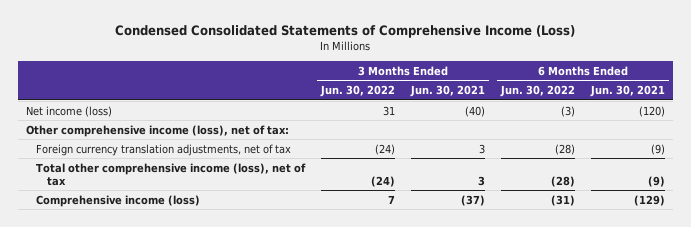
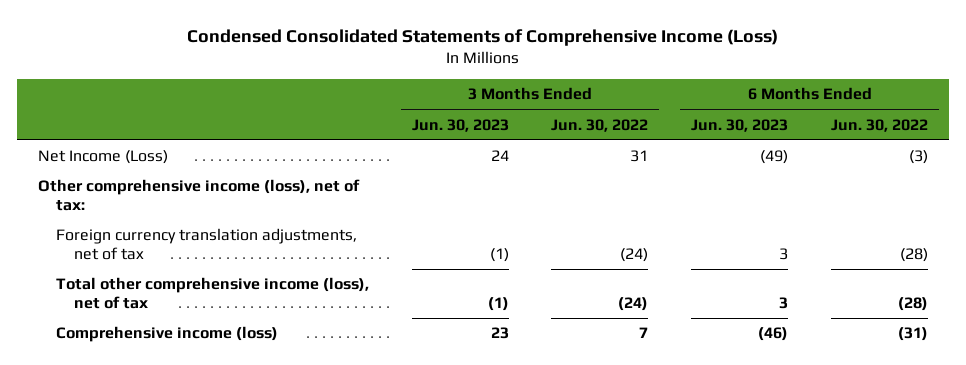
- | 3 Months Ended Jun. 30, 2022 | 3 Months Ended Jun. 30, 2021 | 6 Months Ended Jun. 30, 2022 | 6 Months Ended Jun. 30, 2021
+ | 3 Months Ended Jun. 30, 2023 | 3 Months Ended Jun. 30, 2022 | 6 Months Ended Jun. 30, 2023 | 6 Months Ended Jun. 30, 2022
- Net income (loss) | 31 | (40) | (3) | (120)
+ Net Income (Loss) | 24 | 31 | (49) | (3)

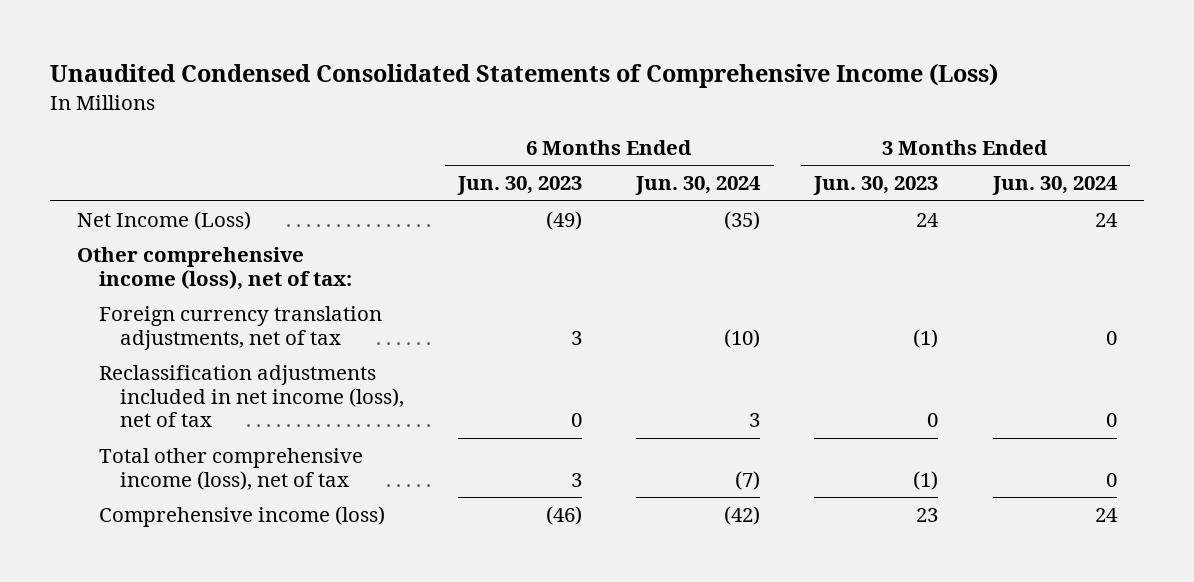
- Condensed Consolidated Statements of Comprehensive Income (Loss)
+ Unaudited Condensed Consolidated Statements of Comprehensive Income (Loss)
- | 3 Months Ended Jun. 30, 2023 | 3 Months Ended Jun. 30, 2022 | 6 Months Ended Jun. 30, 2023 | 6 Months Ended Jun. 30, 2022
+ | 6 Months Ended Jun. 30, 2023 | 6 Months Ended Jun. 30, 2024 | 3 Months Ended Jun. 30, 2023 | 3 Months Ended Jun. 30, 2024
+ Reclassification adjustments included in net income (loss), net of tax | 0 | 3 | 0 | 0

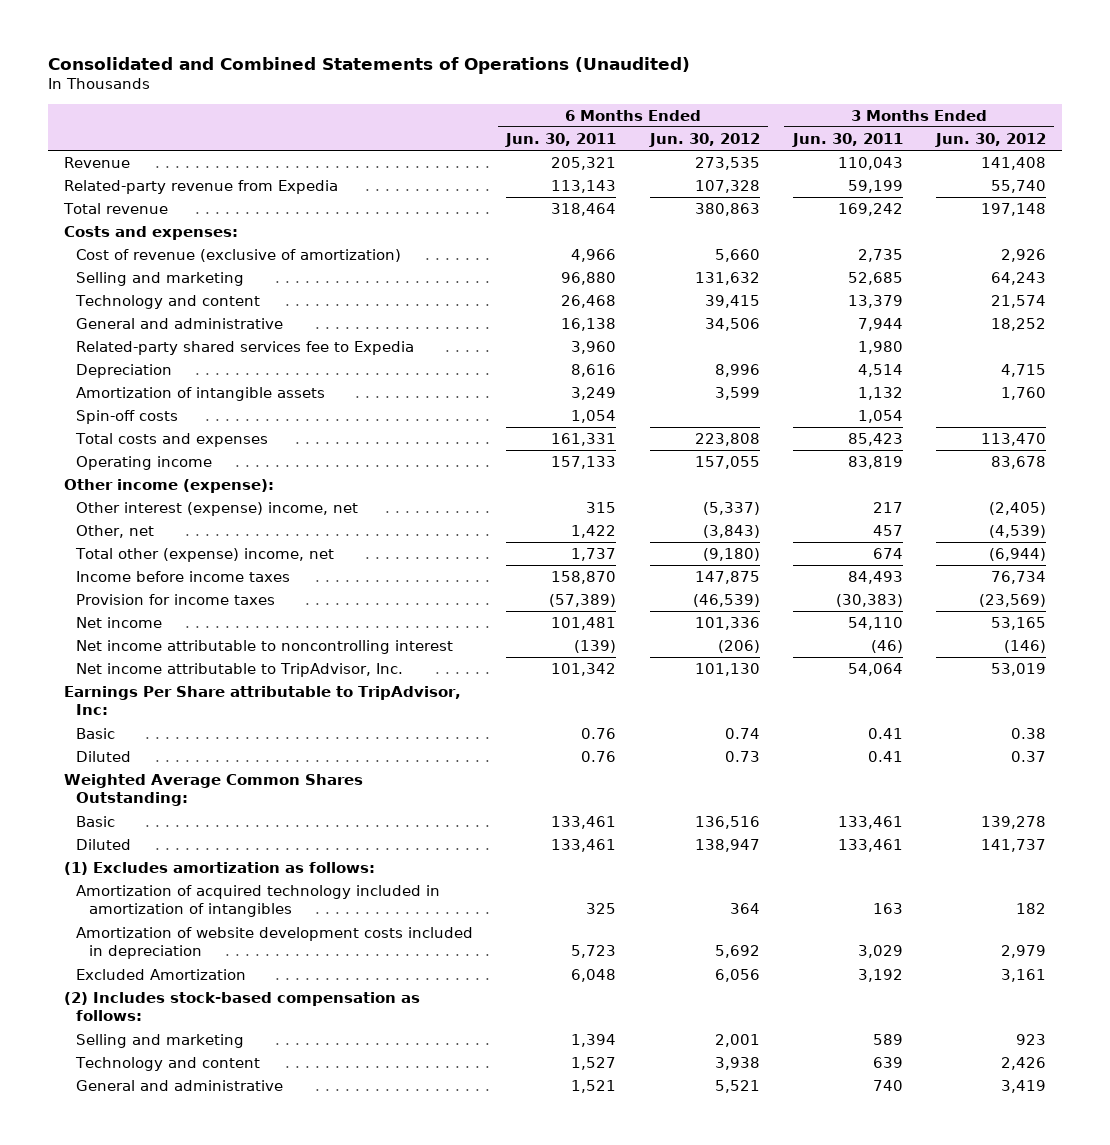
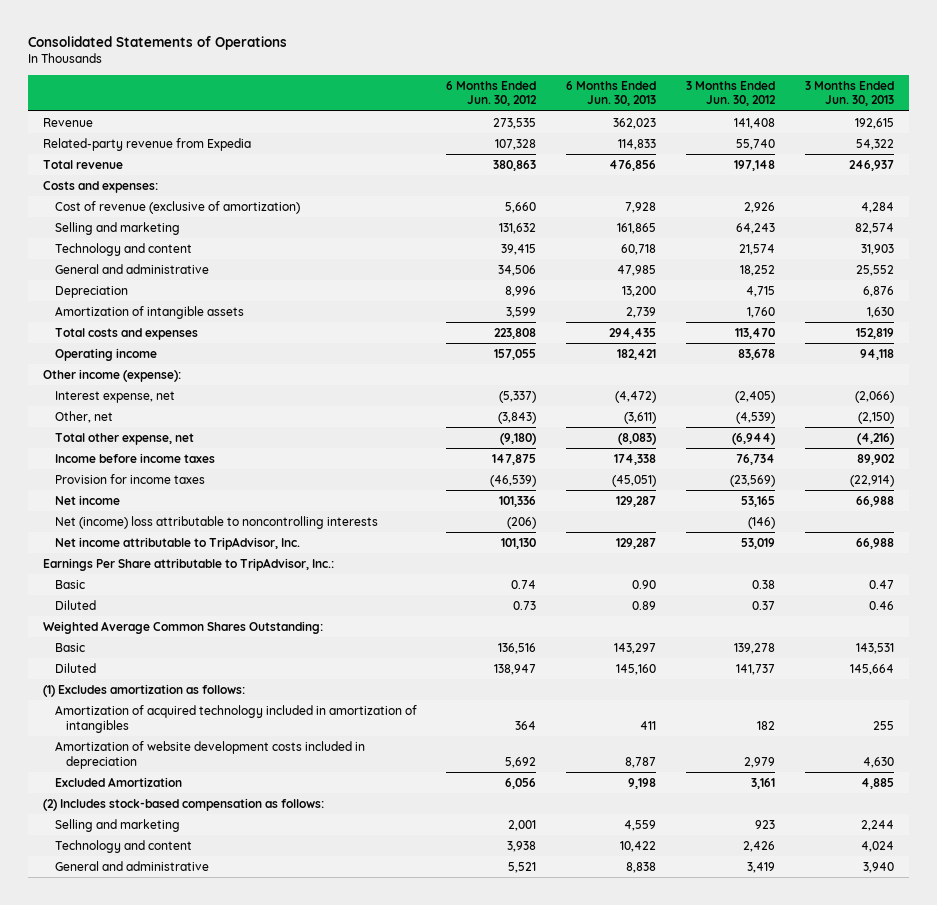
- Consolidated and Combined Statements of Operations (Unaudited)
+ Consolidated Statements of Operations
- | 6 Months Ended Jun. 30, 2011 | 6 Months Ended Jun. 30, 2012 | 3 Months Ended Jun. 30, 2011 | 3 Months Ended Jun. 30, 2012
+ | 6 Months Ended Jun. 30, 2012 | 6 Months Ended Jun. 30, 2013 | 3 Months Ended Jun. 30, 2012 | 3 Months Ended Jun. 30, 2013
- Related-party shared services fee to Expedia | 3,960 | | 1,980 |
- Spin-off costs | 1,054 | | 1,054 |
- Other interest (expense) income, net | 315 | (5,337) | 217 | (2,405)
+ Interest expense, net | (5,337) | (4,472) | (2,405) | (2,066)
- Total other (expense) income, net | 1,737 | (9,180) | 674 | (6,944)
+ Total other expense, net | (9,180) | (8,083) | (6,944) | (4,216)
- Net income attributable to noncontrolling interest | (139) | (206) | (46) | (146)
+ Net (income) loss attributable to noncontrolling interests | (206) | | (146) |
- Earnings Per Share attributable to TripAdvisor, Inc:
+ Earnings Per Share attributable to TripAdvisor, Inc.:

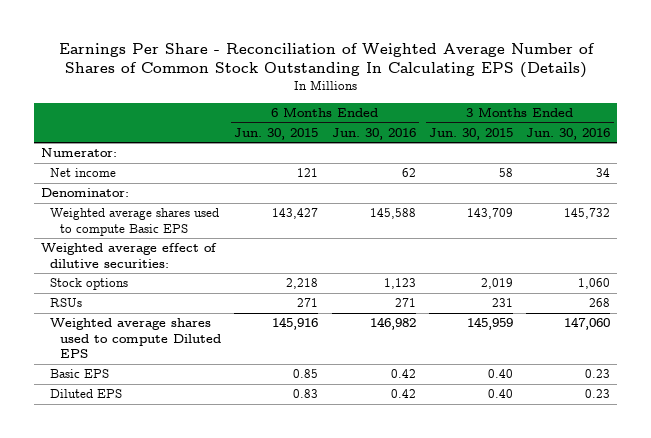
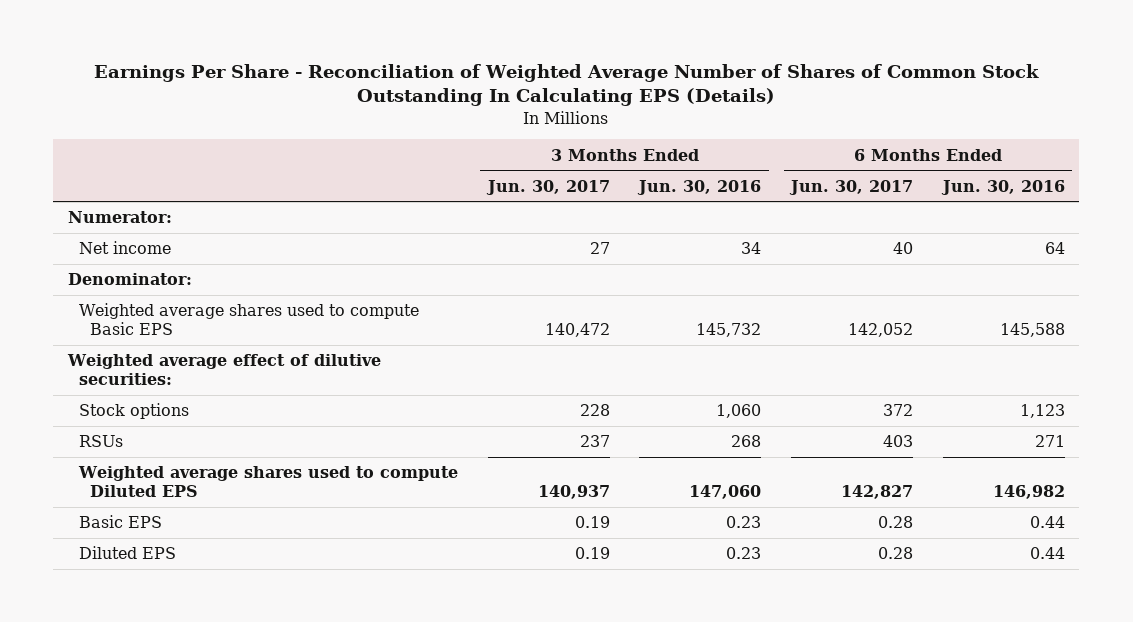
- | 6 Months Ended Jun. 30, 2015 | 6 Months Ended Jun. 30, 2016 | 3 Months Ended Jun. 30, 2015 | 3 Months Ended Jun. 30, 2016
+ | 3 Months Ended Jun. 30, 2017 | 3 Months Ended Jun. 30, 2016 | 6 Months Ended Jun. 30, 2017 | 6 Months Ended Jun. 30, 2016
- Net income | 121 | 62 | 58 | 34
+ Net income | 27 | 34 | 40 | 64
- Basic EPS | 0.85 | 0.42 | 0.40 | 0.23
- Diluted EPS | 0.83 | 0.42 | 0.40 | 0.23
+ Basic EPS | 0.19 | 0.23 | 0.28 | 0.44
+ Diluted EPS | 0.19 | 0.23 | 0.28 | 0.44

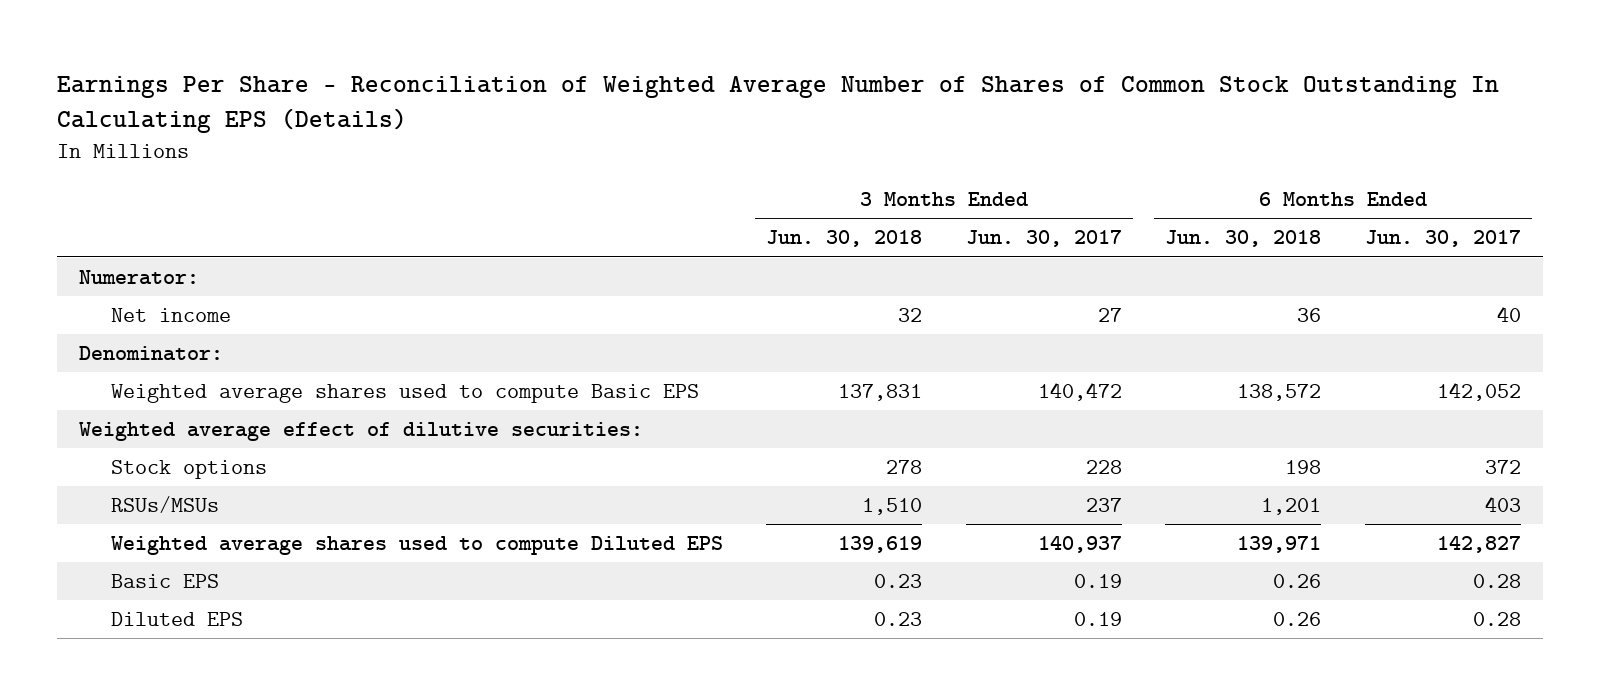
- | 3 Months Ended Jun. 30, 2017 | 3 Months Ended Jun. 30, 2016 | 6 Months Ended Jun. 30, 2017 | 6 Months Ended Jun. 30, 2016
+ | 3 Months Ended Jun. 30, 2018 | 3 Months Ended Jun. 30, 2017 | 6 Months Ended Jun. 30, 2018 | 6 Months Ended Jun. 30, 2017
- RSUs | 237 | 268 | 403 | 271
+ RSUs/MSUs | 1,510 | 237 | 1,201 | 403

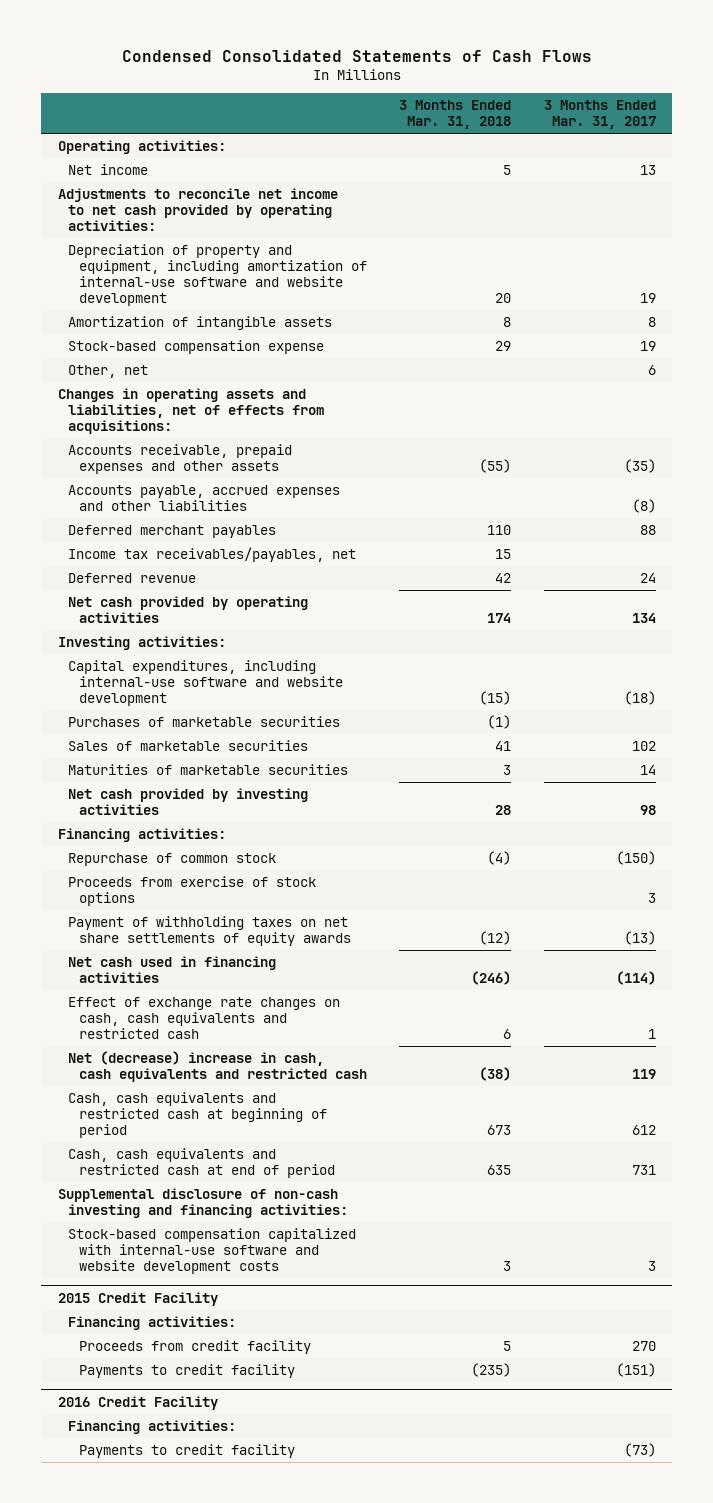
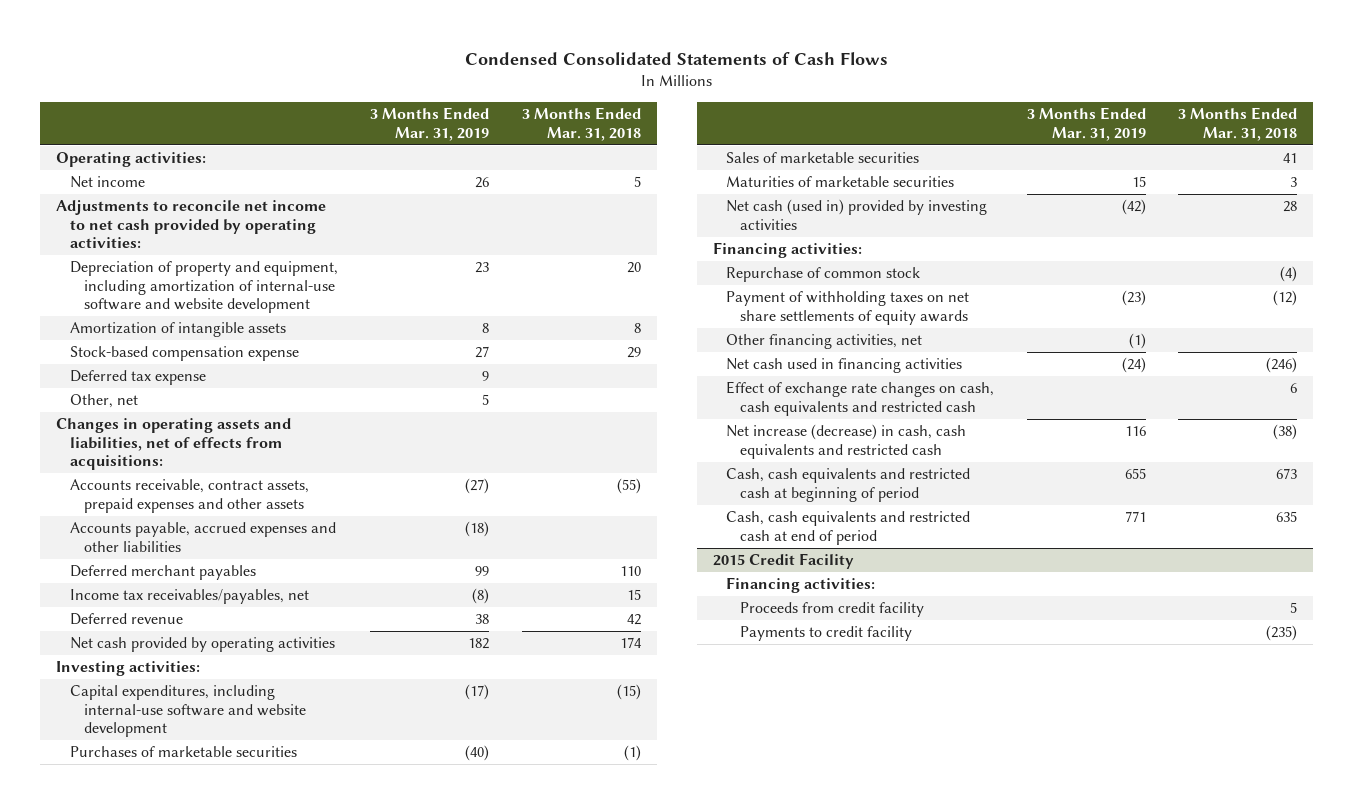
- | 3 Months Ended Mar. 31, 2018 | 3 Months Ended Mar. 31, 2017
+ | 3 Months Ended Mar. 31, 2019 | 3 Months Ended Mar. 31, 2018
+ Deferred tax expense | 9 |
- Accounts receivable, prepaid expenses and other assets | (55) | (35)
+ Accounts receivable, contract assets, prepaid expenses and other assets | (27) | (55)
- Net cash provided by investing activities | 28 | 98
+ Net cash (used in) provided by investing activities | (42) | 28
- Proceeds from exercise of stock options | | 3
+ Other financing activities, net | (1) |
- Net (decrease) increase in cash, cash equivalents and restricted cash | (38) | 119
+ Net increase (decrease) in cash, cash equivalents and restricted cash | 116 | (38)
- Supplemental disclosure of non-cash investing and financing activities:
- Stock-based compensation capitalized with internal-use software and website development costs | 3 | 3
- 2016 Credit Facility
- Financing activities:
- Payments to credit facility | | (73)

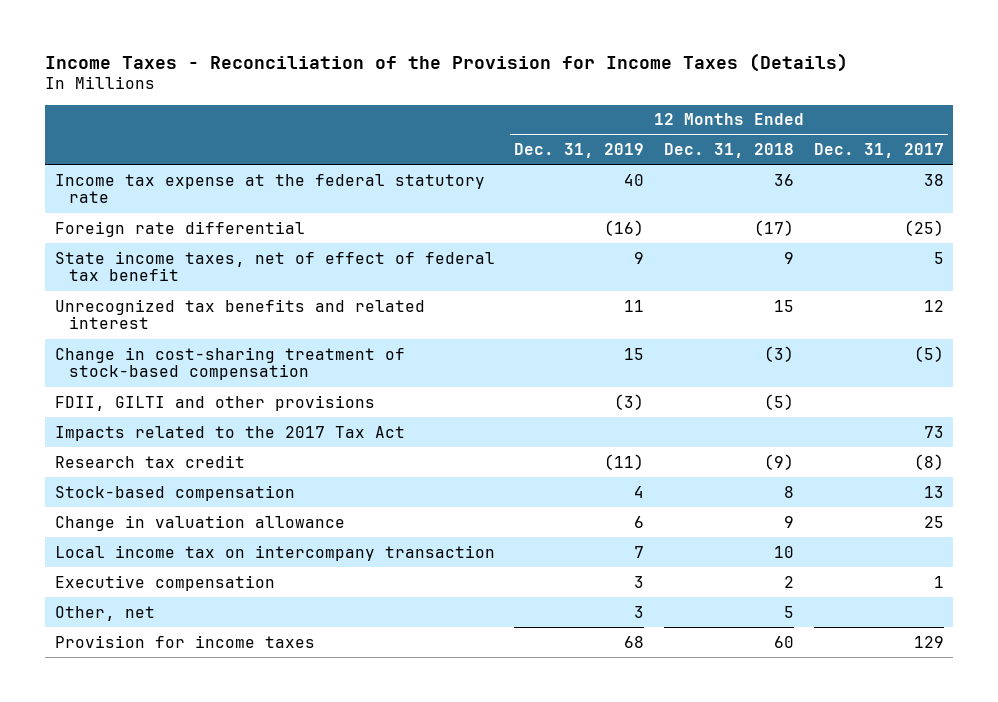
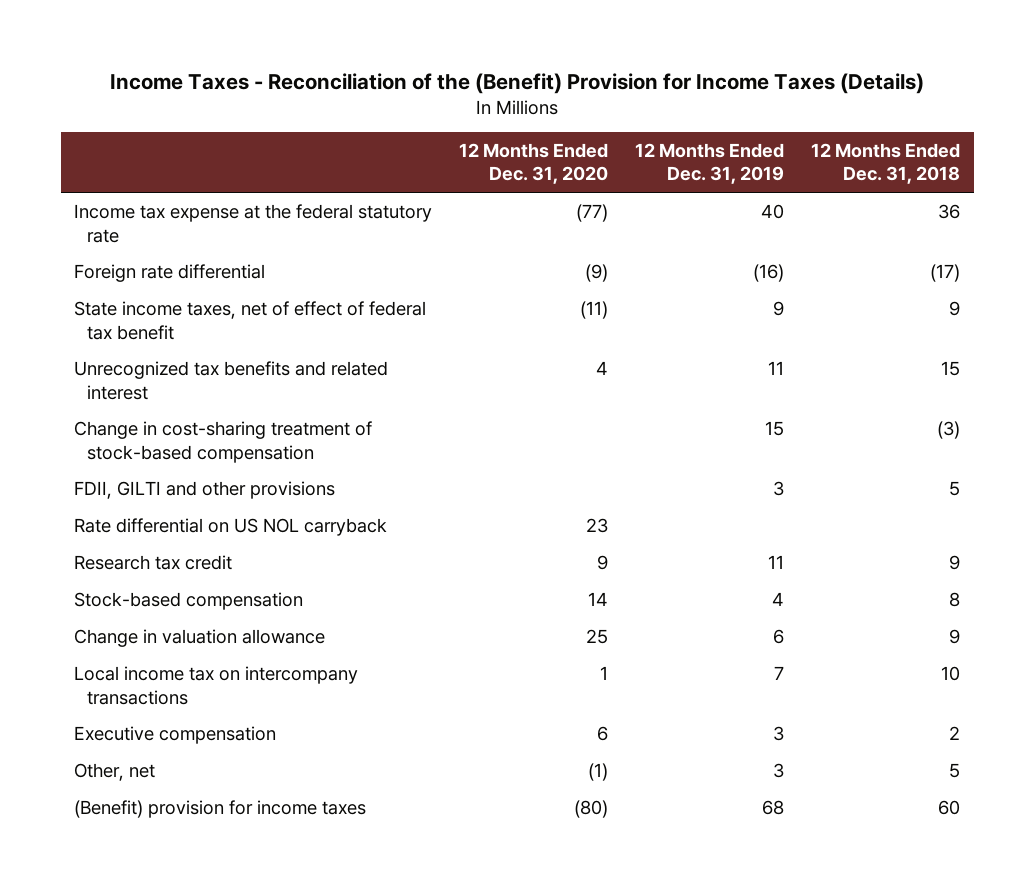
- Income Taxes - Reconciliation of the Provision for Income Taxes (Details)
+ Income Taxes - Reconciliation of the (Benefit) Provision for Income Taxes (Details)
- | 12 Months Ended Dec. 31, 2019 | 12 Months Ended Dec. 31, 2018 | 12 Months Ended Dec. 31, 2017
+ | 12 Months Ended Dec. 31, 2020 | 12 Months Ended Dec. 31, 2019 | 12 Months Ended Dec. 31, 2018
- FDII, GILTI and other provisions | (3) | (5) |
- Impacts related to the 2017 Tax Act | | | 73
- Research tax credit | (11) | (9) | (8)
+ FDII, GILTI and other provisions | | 3 | 5
+ Rate differential on US NOL carryback | 23 | |
+ Research tax credit | 9 | 11 | 9
- Local income tax on intercompany transaction | 7 | 10 |
+ Local income tax on intercompany transactions | 1 | 7 | 10
- Provision for income taxes | 68 | 60 | 129
+ (Benefit) provision for income taxes | (80) | 68 | 60

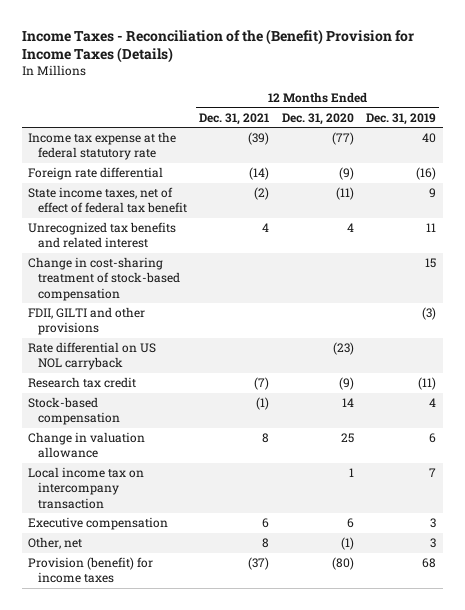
- | 12 Months Ended Dec. 31, 2020 | 12 Months Ended Dec. 31, 2019 | 12 Months Ended Dec. 31, 2018
+ | 12 Months Ended Dec. 31, 2021 | 12 Months Ended Dec. 31, 2020 | 12 Months Ended Dec. 31, 2019
- FDII, GILTI and other provisions | | 3 | 5
- Rate differential on US NOL carryback | 23 | |
- Research tax credit | 9 | 11 | 9
+ FDII, GILTI and other provisions | | | (3)
+ Rate differential on US NOL carryback | | (23) |
+ Research tax credit | (7) | (9) | (11)
- Local income tax on intercompany transactions | 1 | 7 | 10
+ Local income tax on intercompany transaction | | 1 | 7
- (Benefit) provision for income taxes | (80) | 68 | 60
+ Provision (benefit) for income taxes | (37) | (80) | 68

